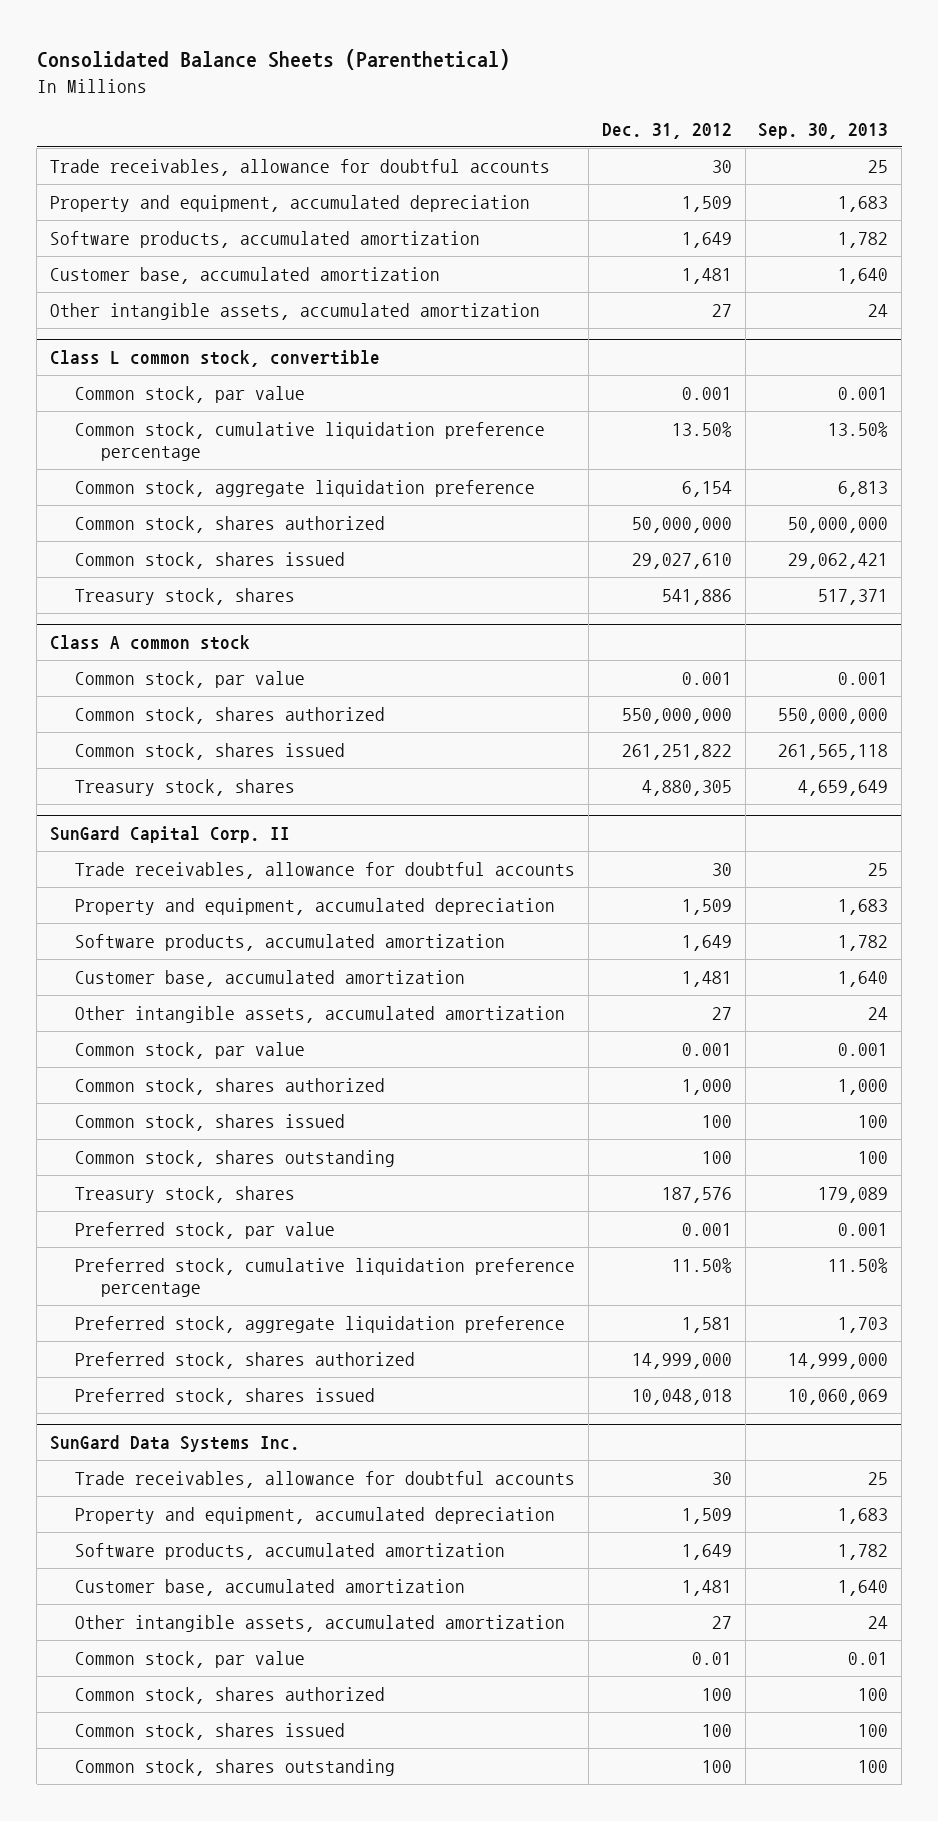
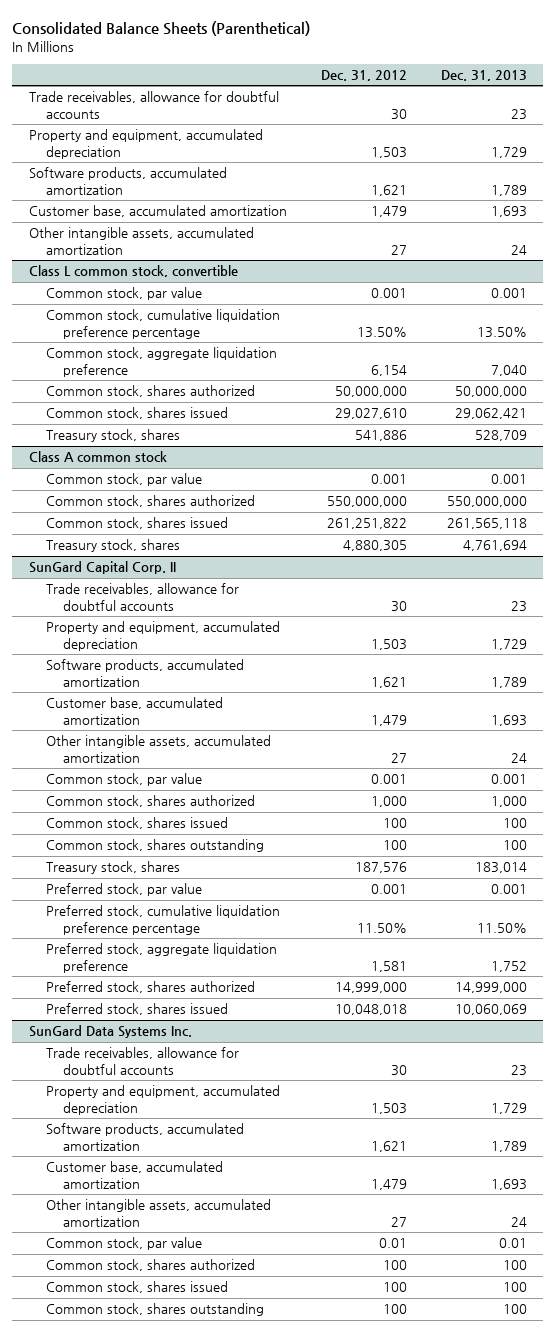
- | Dec. 31, 2012 | Sep. 30, 2013
+ | Dec. 31, 2012 | Dec. 31, 2013
- Property and equipment, accumulated depreciation | 1,509 | 1,683
- Software products, accumulated amortization | 1,649 | 1,782
- Customer base, accumulated amortization | 1,481 | 1,640
+ Property and equipment, accumulated depreciation | 1,503 | 1,729
+ Software products, accumulated amortization | 1,621 | 1,789
+ Customer base, accumulated amortization | 1,479 | 1,693
@ SunGard Capital Corp. II
- Property and equipment, accumulated depreciation | 1,509 | 1,683
- Software products, accumulated amortization | 1,649 | 1,782
- Customer base, accumulated amortization | 1,481 | 1,640
+ Property and equipment, accumulated depreciation | 1,503 | 1,729
+ Software products, accumulated amortization | 1,621 | 1,789
+ Customer base, accumulated amortization | 1,479 | 1,693
@ SunGard Data Systems Inc.
- Property and equipment, accumulated depreciation | 1,509 | 1,683
- Software products, accumulated amortization | 1,649 | 1,782
- Customer base, accumulated amortization | 1,481 | 1,640
+ Property and equipment, accumulated depreciation | 1,503 | 1,729
+ Software products, accumulated amortization | 1,621 | 1,789
+ Customer base, accumulated amortization | 1,479 | 1,693

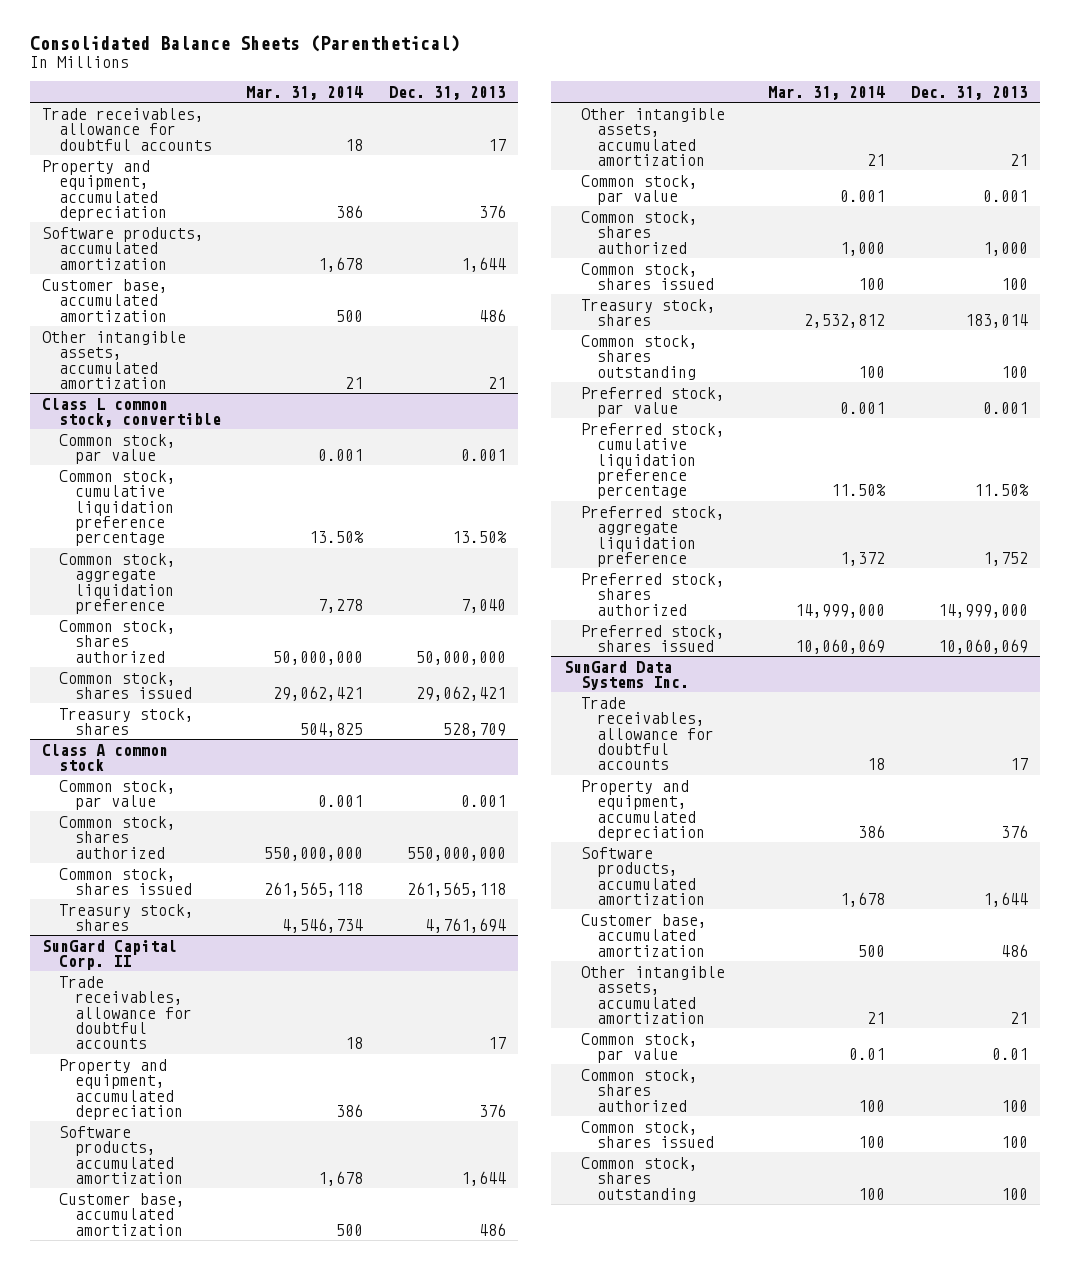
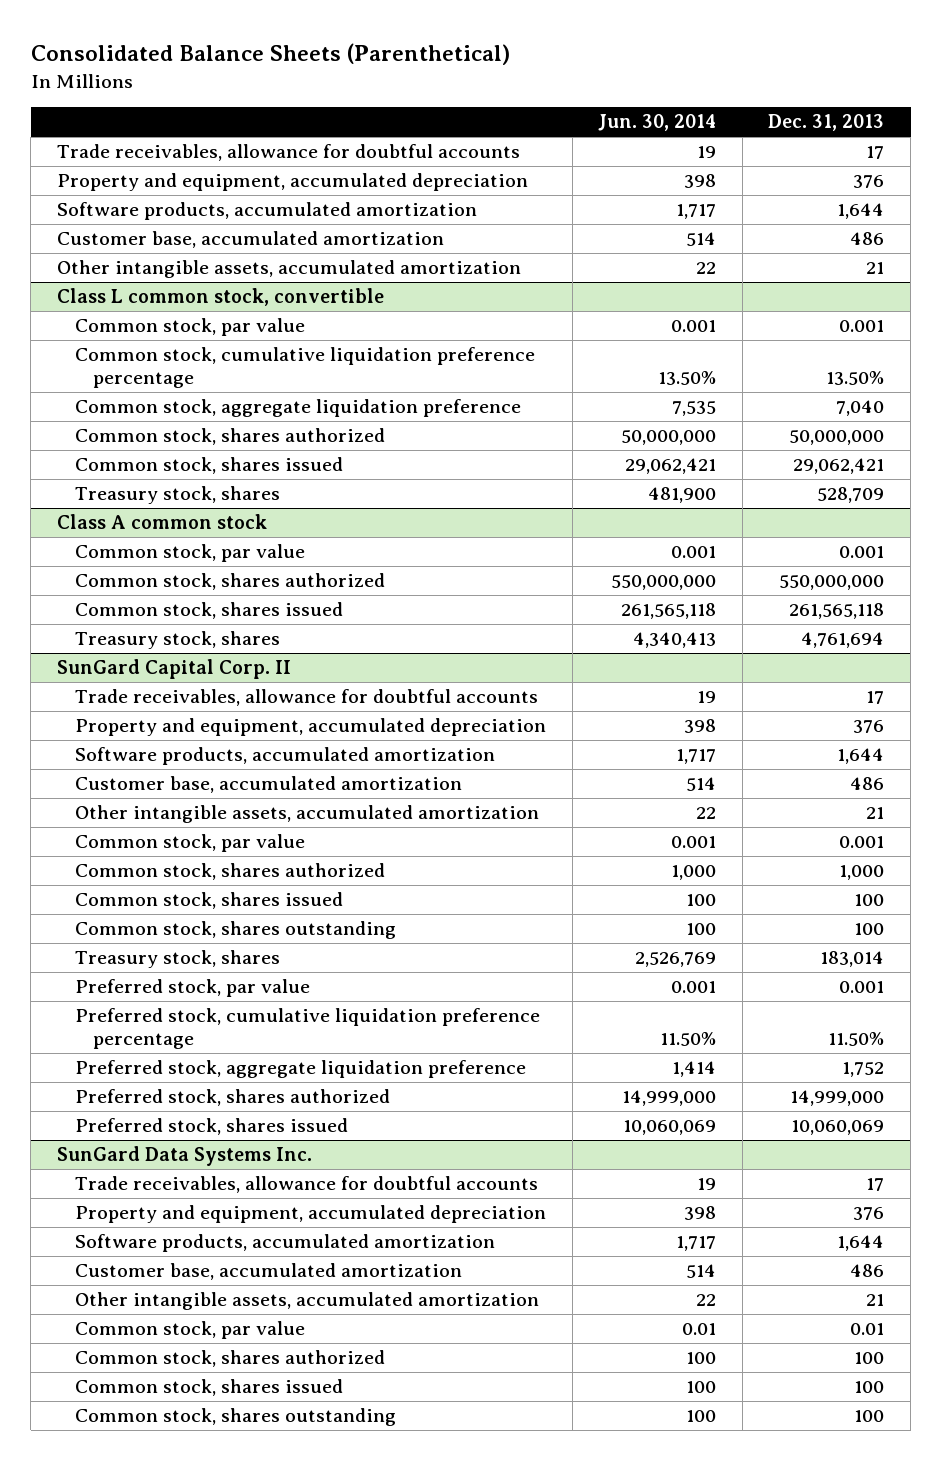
- | Mar. 31, 2014 | Dec. 31, 2013
+ | Jun. 30, 2014 | Dec. 31, 2013
@ SunGard Capital Corp. II
moved down: Treasury stock, shares | 2,526,769 | 183,014

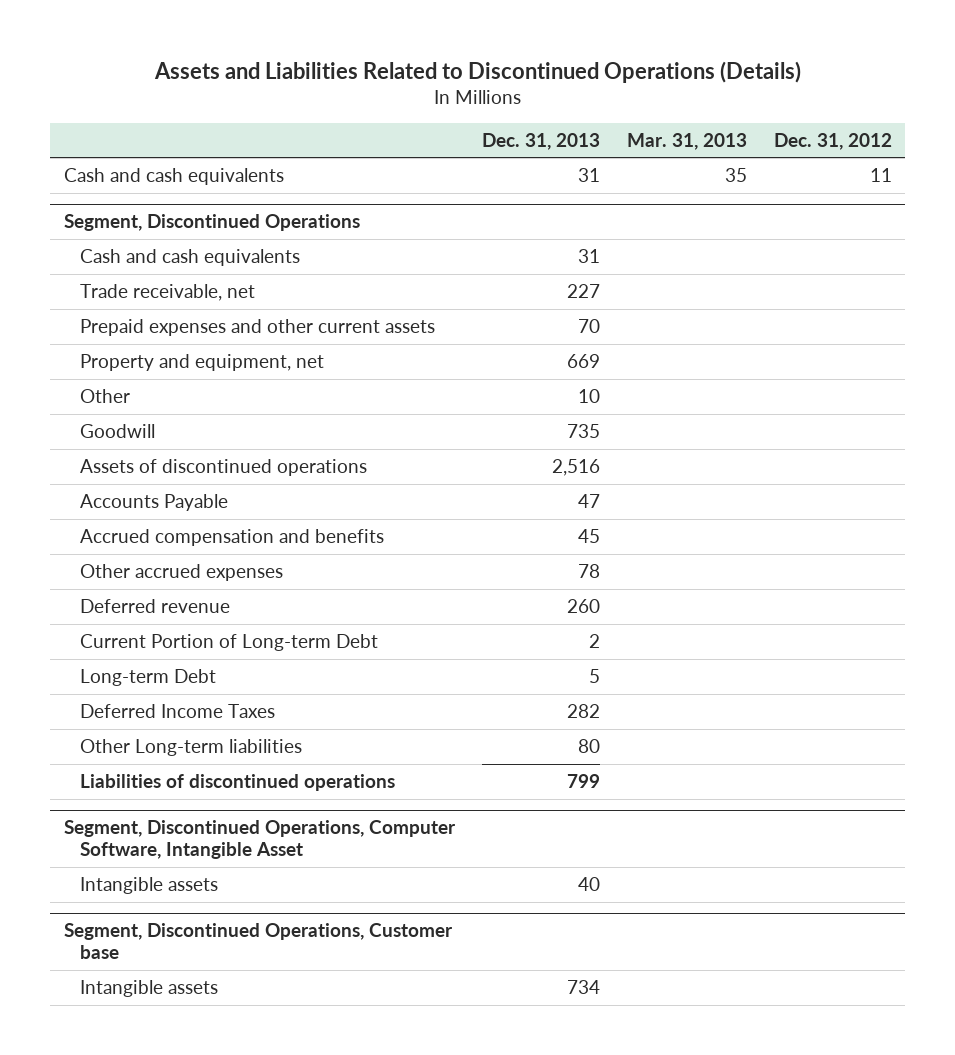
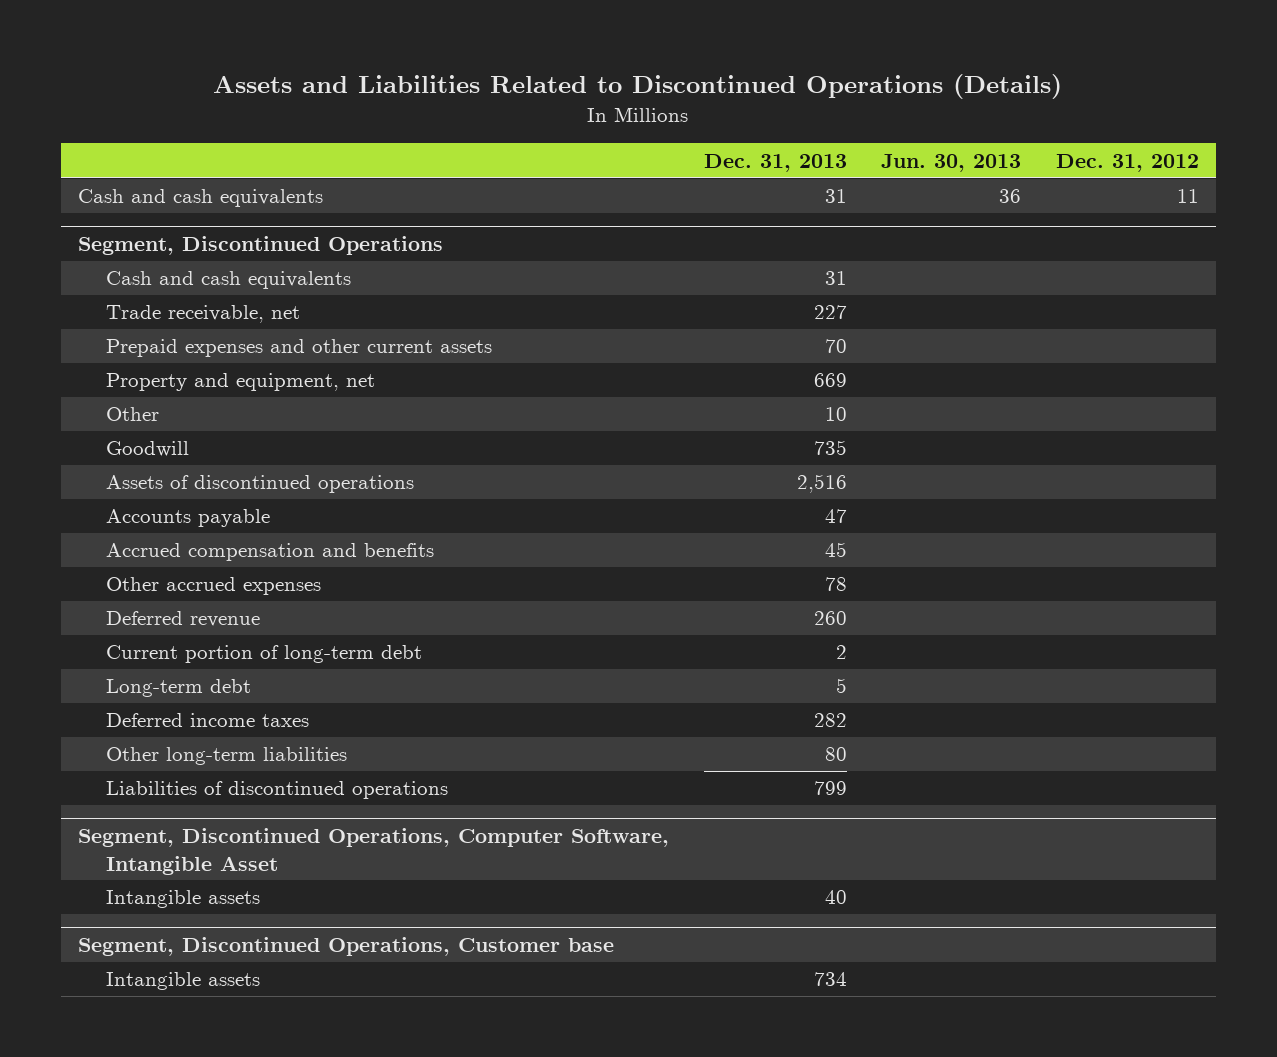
- | Dec. 31, 2013 | Mar. 31, 2013 | Dec. 31, 2012
+ | Dec. 31, 2013 | Jun. 30, 2013 | Dec. 31, 2012
@ Segment, Discontinued Operations
- Accounts Payable | 47 | |
+ Accounts payable | 47 | |
- Current Portion of Long-term Debt | 2 | |
- Long-term Debt | 5 | |
- Deferred Income Taxes | 282 | |
- Other Long-term liabilities | 80 | |
+ Current portion of long-term debt | 2 | |
+ Long-term debt | 5 | |
+ Deferred income taxes | 282 | |
+ Other long-term liabilities | 80 | |

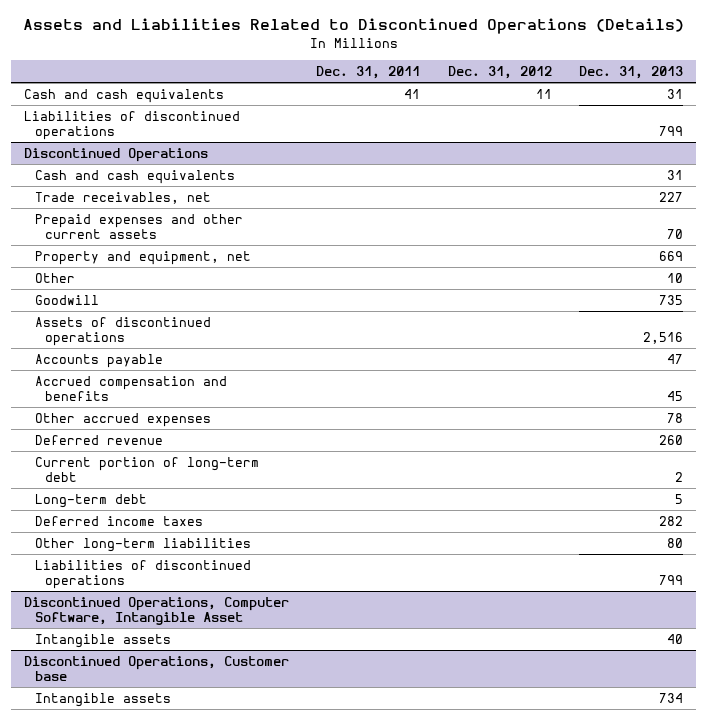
- | Dec. 31, 2013 | Jun. 30, 2013 | Dec. 31, 2012
+ | Dec. 31, 2011 | Dec. 31, 2012 | Dec. 31, 2013
- Segment, Discontinued Operations
+ Liabilities of discontinued operations | | | 799
+ Discontinued Operations
- Trade receivable, net | 227 | |
+ Trade receivables, net | | | 227
- Segment, Discontinued Operations, Computer Software, Intangible Asset
+ Discontinued Operations, Computer Software, Intangible Asset
- Segment, Discontinued Operations, Customer base
+ Discontinued Operations, Customer base

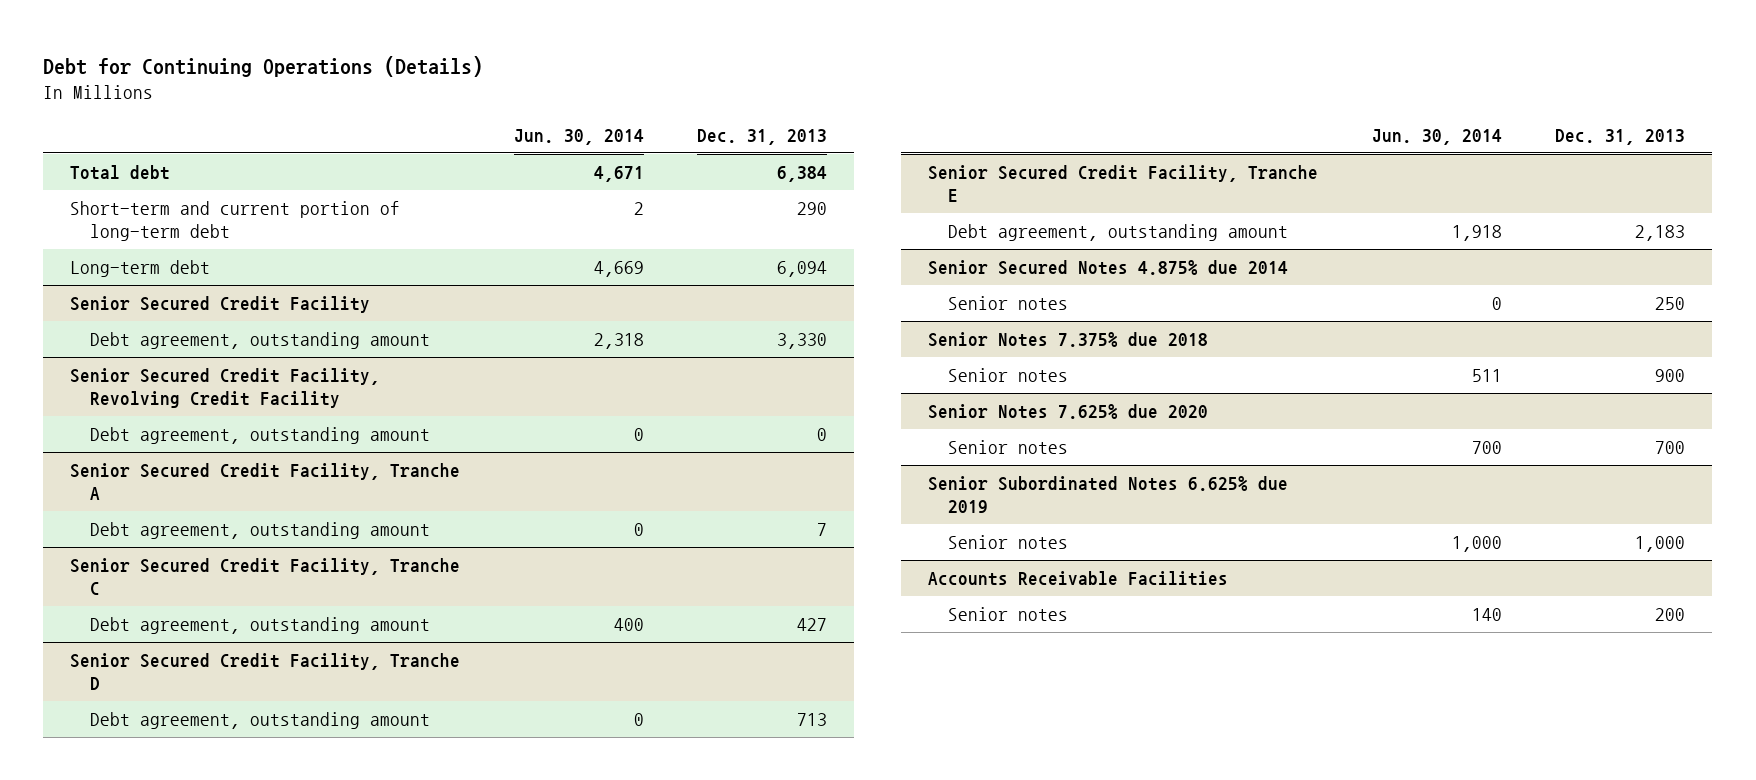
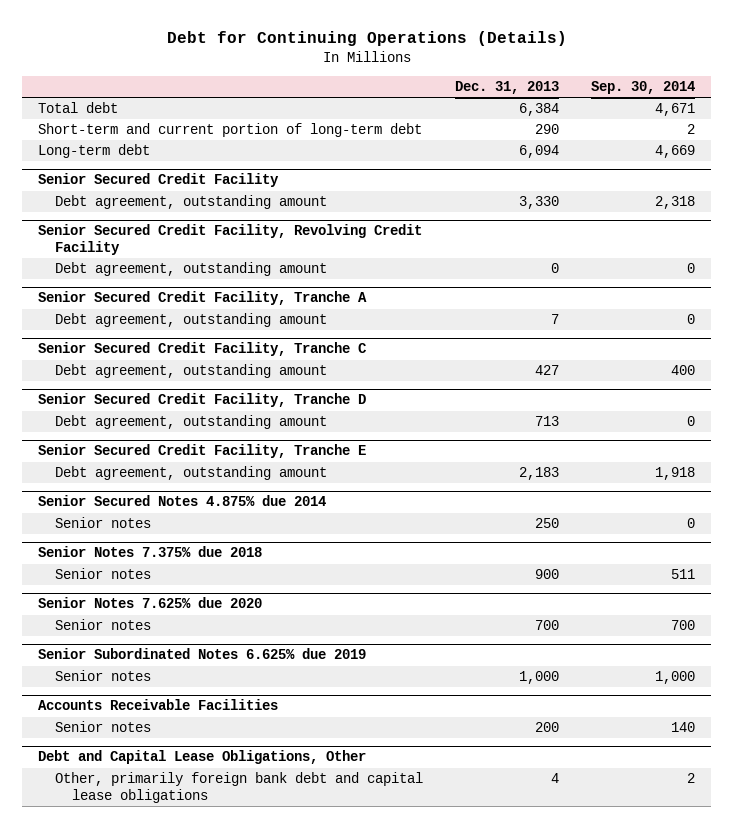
- | Jun. 30, 2014 | Dec. 31, 2013
+ | Dec. 31, 2013 | Sep. 30, 2014
+ Debt and Capital Lease Obligations, Other
+ Other, primarily foreign bank debt and capital lease obligations | 4 | 2

